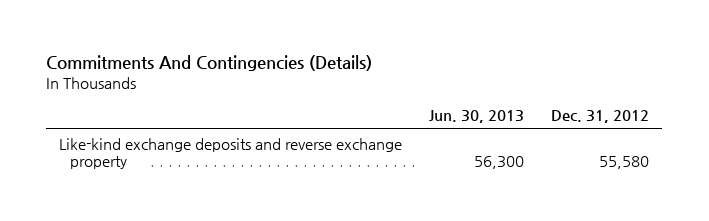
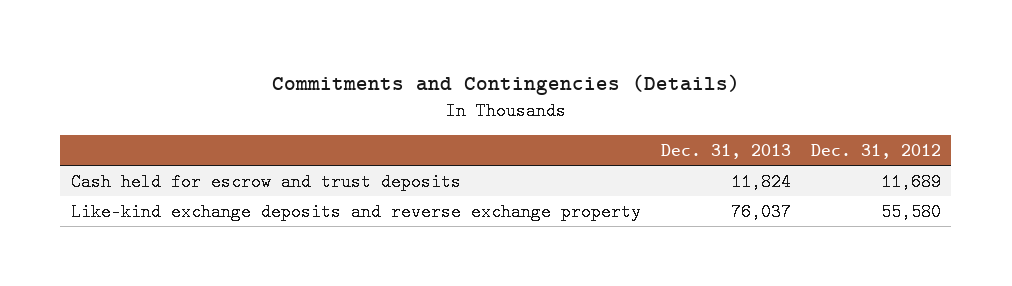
- Commitments And Contingencies (Details)
+ Commitments and Contingencies (Details)
- | Jun. 30, 2013 | Dec. 31, 2012
+ | Dec. 31, 2013 | Dec. 31, 2012
+ Cash held for escrow and trust deposits | 11,824 | 11,689

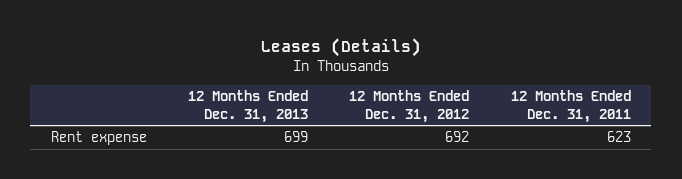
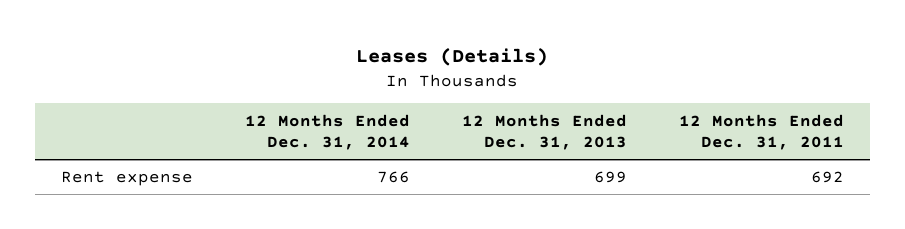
- | 12 Months Ended Dec. 31, 2013 | 12 Months Ended Dec. 31, 2012 | 12 Months Ended Dec. 31, 2011
+ | 12 Months Ended Dec. 31, 2014 | 12 Months Ended Dec. 31, 2013 | 12 Months Ended Dec. 31, 2011
- Rent expense | 699 | 692 | 623
+ Rent expense | 766 | 699 | 692

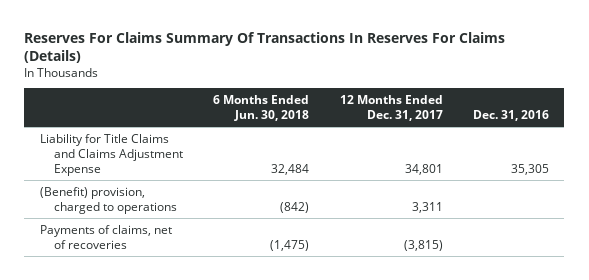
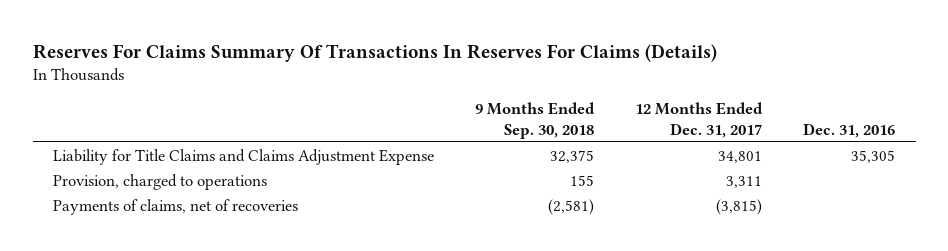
- | 6 Months Ended Jun. 30, 2018 | 12 Months Ended Dec. 31, 2017 | Dec. 31, 2016
+ | 9 Months Ended Sep. 30, 2018 | 12 Months Ended Dec. 31, 2017 | Dec. 31, 2016
- (Benefit) provision, charged to operations | (842) | 3,311 |
+ Provision, charged to operations | 155 | 3,311 |

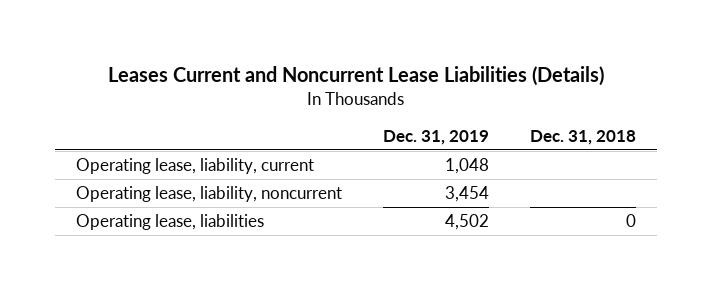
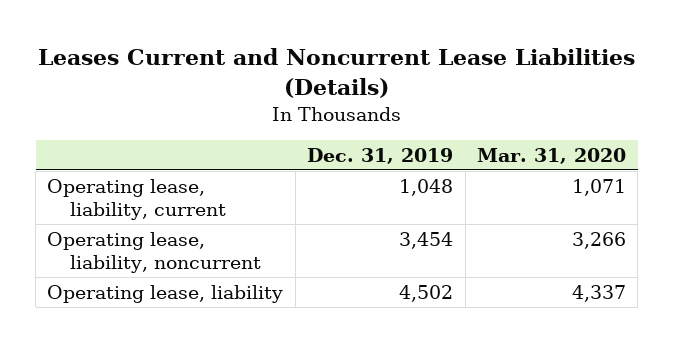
- | Dec. 31, 2019 | Dec. 31, 2018
+ | Dec. 31, 2019 | Mar. 31, 2020
- Operating lease, liabilities | 4,502 | 0
+ Operating lease, liability | 4,502 | 4,337

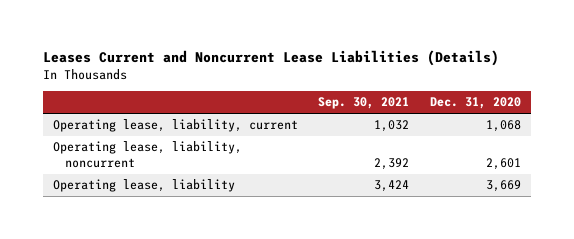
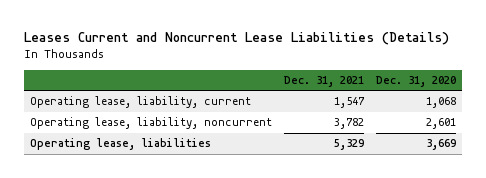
- | Sep. 30, 2021 | Dec. 31, 2020
+ | Dec. 31, 2021 | Dec. 31, 2020
- Operating lease, liability | 3,424 | 3,669
+ Operating lease, liabilities | 5,329 | 3,669

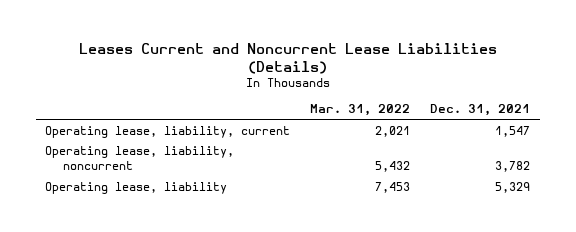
- | Dec. 31, 2021 | Dec. 31, 2020
+ | Mar. 31, 2022 | Dec. 31, 2021
- Operating lease, liabilities | 5,329 | 3,669
+ Operating lease, liability | 7,453 | 5,329

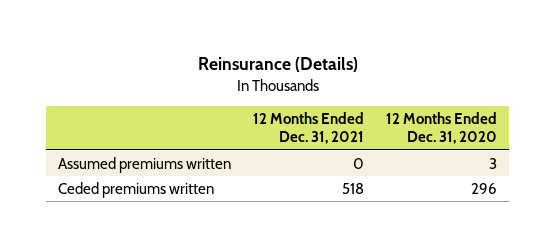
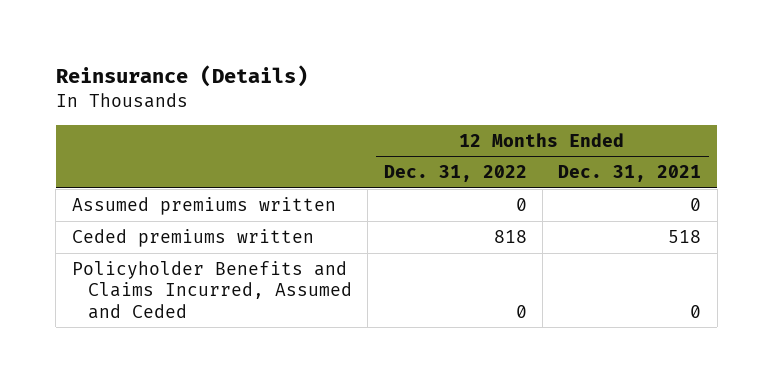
- | 12 Months Ended Dec. 31, 2021 | 12 Months Ended Dec. 31, 2020
+ | 12 Months Ended Dec. 31, 2022 | 12 Months Ended Dec. 31, 2021
+ Policyholder Benefits and Claims Incurred, Assumed and Ceded | 0 | 0

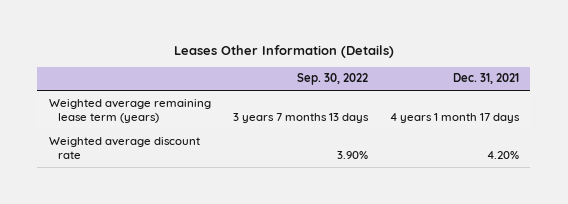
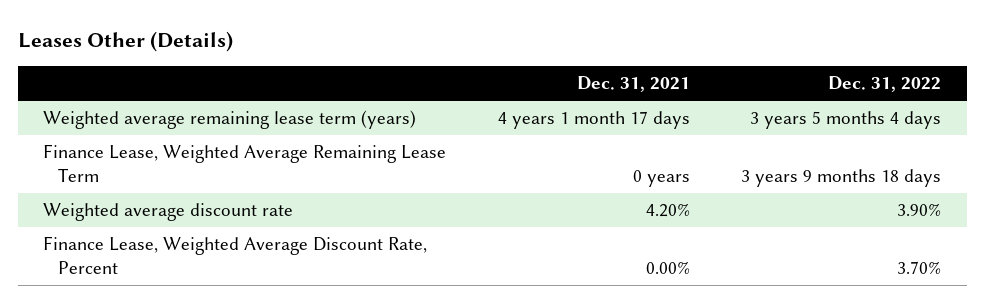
- Leases Other Information (Details)
+ Leases Other (Details)
- | Sep. 30, 2022 | Dec. 31, 2021
+ | Dec. 31, 2021 | Dec. 31, 2022
+ Finance Lease, Weighted Average Remaining Lease Term | 0 years | 3 years 9 months 18 days
+ Finance Lease, Weighted Average Discount Rate, Percent | 0.00% | 3.70%

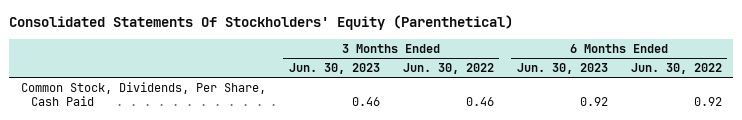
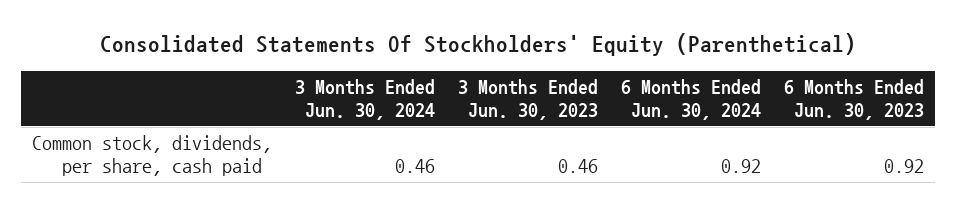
- | 3 Months Ended Jun. 30, 2023 | 3 Months Ended Jun. 30, 2022 | 6 Months Ended Jun. 30, 2023 | 6 Months Ended Jun. 30, 2022
+ | 3 Months Ended Jun. 30, 2024 | 3 Months Ended Jun. 30, 2023 | 6 Months Ended Jun. 30, 2024 | 6 Months Ended Jun. 30, 2023
- Common Stock, Dividends, Per Share, Cash Paid | 0.46 | 0.46 | 0.92 | 0.92
+ Common stock, dividends, per share, cash paid | 0.46 | 0.46 | 0.92 | 0.92

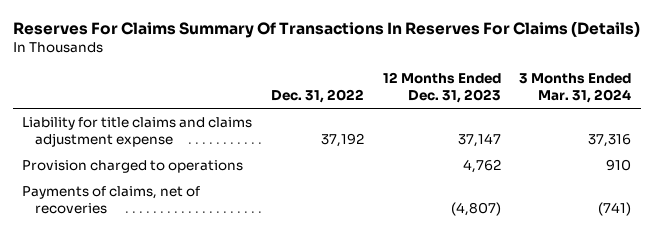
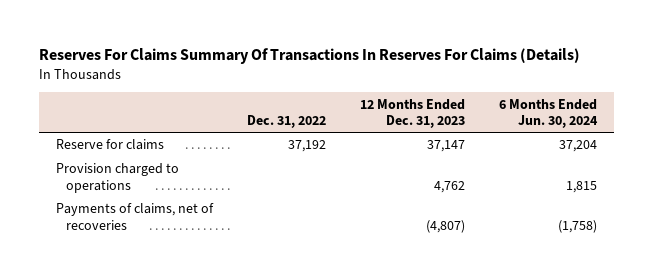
- | Dec. 31, 2022 | 12 Months Ended Dec. 31, 2023 | 3 Months Ended Mar. 31, 2024
+ | Dec. 31, 2022 | 12 Months Ended Dec. 31, 2023 | 6 Months Ended Jun. 30, 2024
- Liability for title claims and claims adjustment expense | 37,192 | 37,147 | 37,316
+ Reserve for claims | 37,192 | 37,147 | 37,204

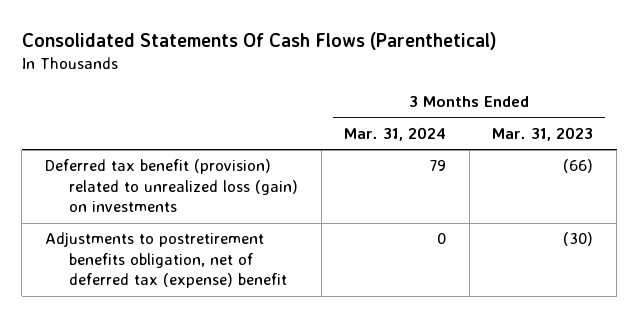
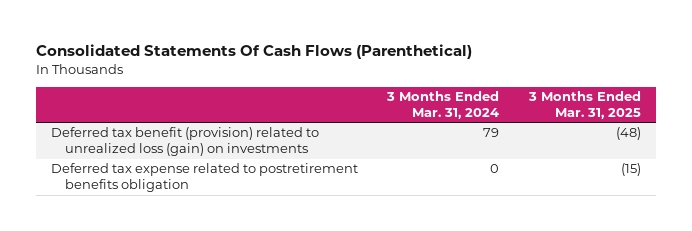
- | 3 Months Ended Mar. 31, 2024 | 3 Months Ended Mar. 31, 2023
+ | 3 Months Ended Mar. 31, 2024 | 3 Months Ended Mar. 31, 2025
- Adjustments to postretirement benefits obligation, net of deferred tax (expense) benefit | 0 | (30)
+ Deferred tax expense related to postretirement benefits obligation | 0 | (15)

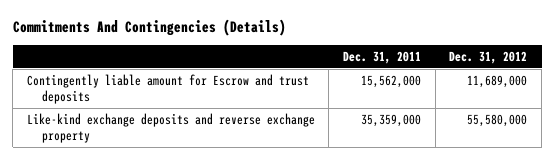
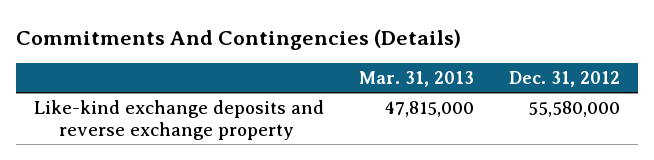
- | Dec. 31, 2011 | Dec. 31, 2012
+ | Mar. 31, 2013 | Dec. 31, 2012
- Contingently liable amount for Escrow and trust deposits | 15,562,000 | 11,689,000

